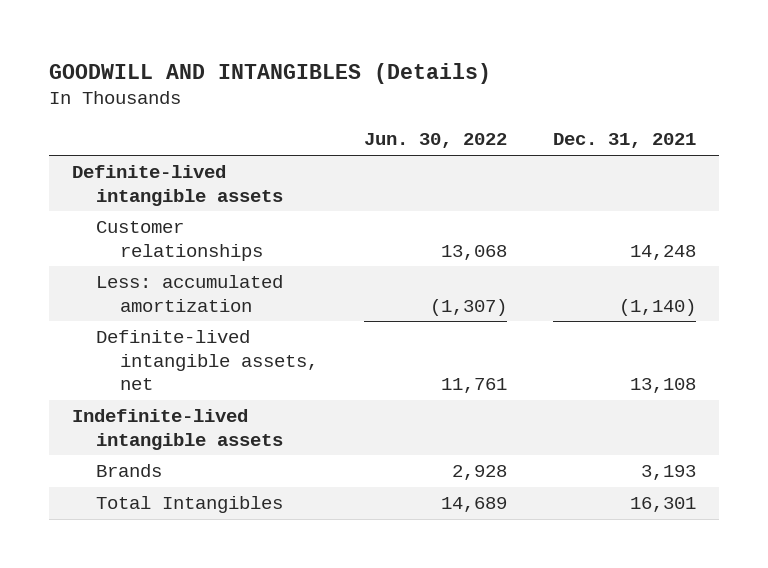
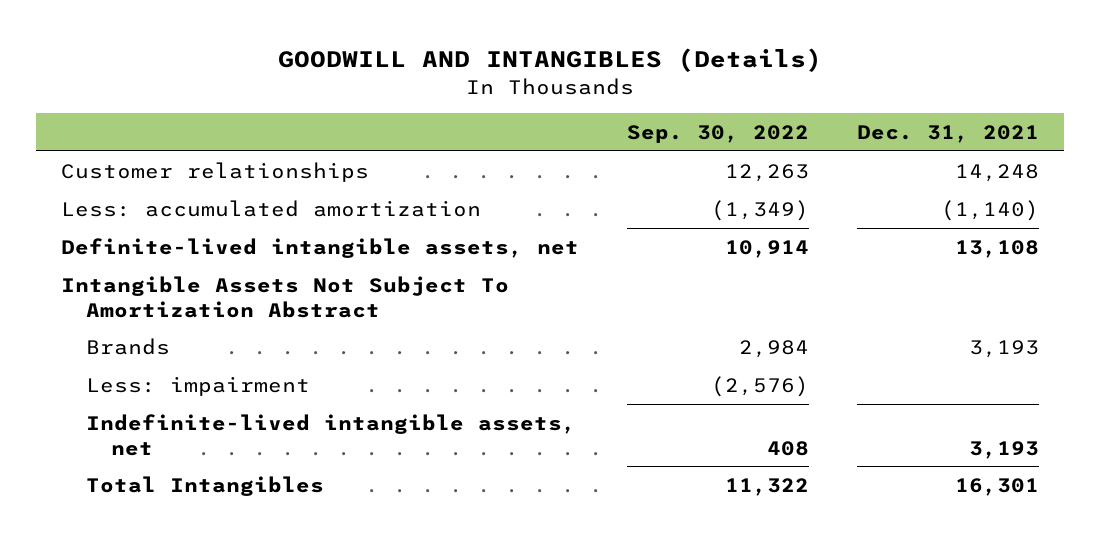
- | Jun. 30, 2022 | Dec. 31, 2021
+ | Sep. 30, 2022 | Dec. 31, 2021
- Definite-lived intangible assets
- Indefinite-lived intangible assets
+ Intangible Assets Not Subject To Amortization Abstract
+ Less: impairment | (2,576) |
+ Indefinite-lived intangible assets, net | 408 | 3,193

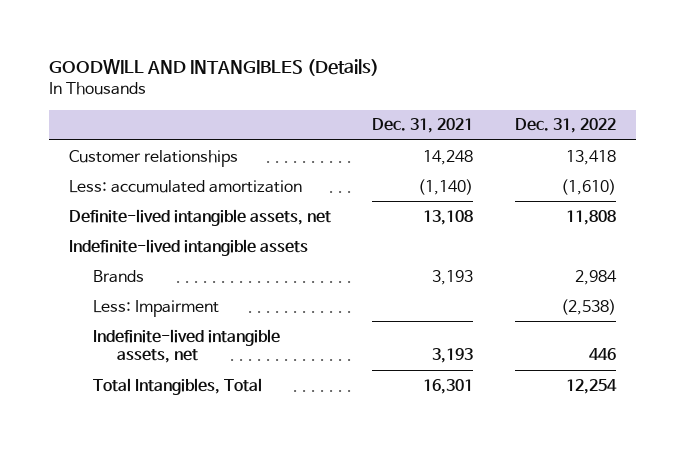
- | Sep. 30, 2022 | Dec. 31, 2021
+ | Dec. 31, 2021 | Dec. 31, 2022
- Intangible Assets Not Subject To Amortization Abstract
+ Indefinite-lived intangible assets
- Less: impairment | (2,576) |
+ Less: Impairment | | (2,538)
- Total Intangibles | 11,322 | 16,301
+ Total Intangibles, Total | 16,301 | 12,254

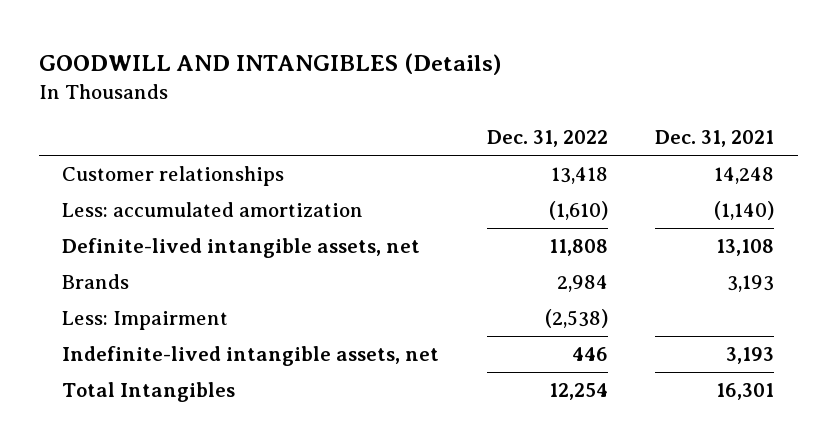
- | Dec. 31, 2021 | Dec. 31, 2022
+ | Dec. 31, 2022 | Dec. 31, 2021
- Indefinite-lived intangible assets
- Total Intangibles, Total | 16,301 | 12,254
+ Total Intangibles | 12,254 | 16,301

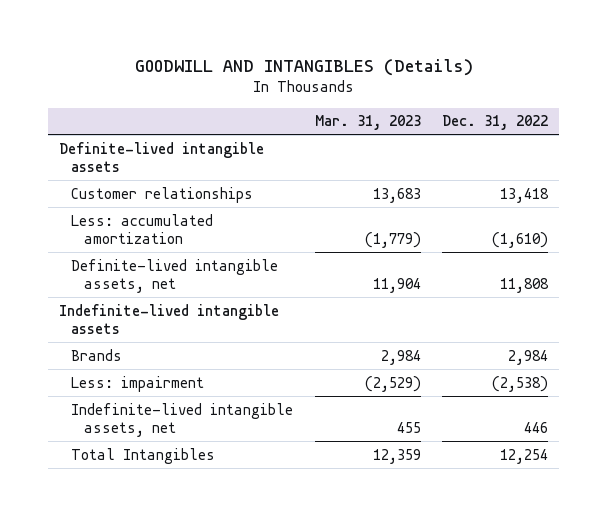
- | Dec. 31, 2022 | Dec. 31, 2021
+ | Mar. 31, 2023 | Dec. 31, 2022
+ Definite-lived intangible assets
+ Indefinite-lived intangible assets
- Less: Impairment | (2,538) |
+ Less: impairment | (2,529) | (2,538)

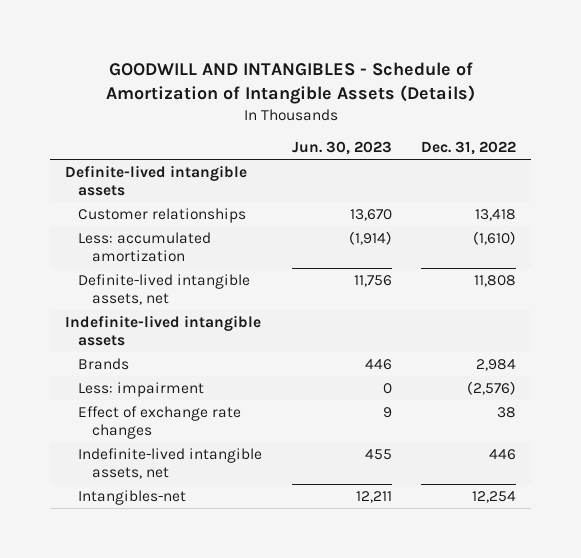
- GOODWILL AND INTANGIBLES (Details)
+ GOODWILL AND INTANGIBLES - Schedule of Amortization of Intangible Assets (Details)
- | Mar. 31, 2023 | Dec. 31, 2022
+ | Jun. 30, 2023 | Dec. 31, 2022
- Less: impairment | (2,529) | (2,538)
+ Less: impairment | 0 | (2,576)
+ Effect of exchange rate changes | 9 | 38
- Total Intangibles | 12,359 | 12,254
+ Intangibles-net | 12,211 | 12,254

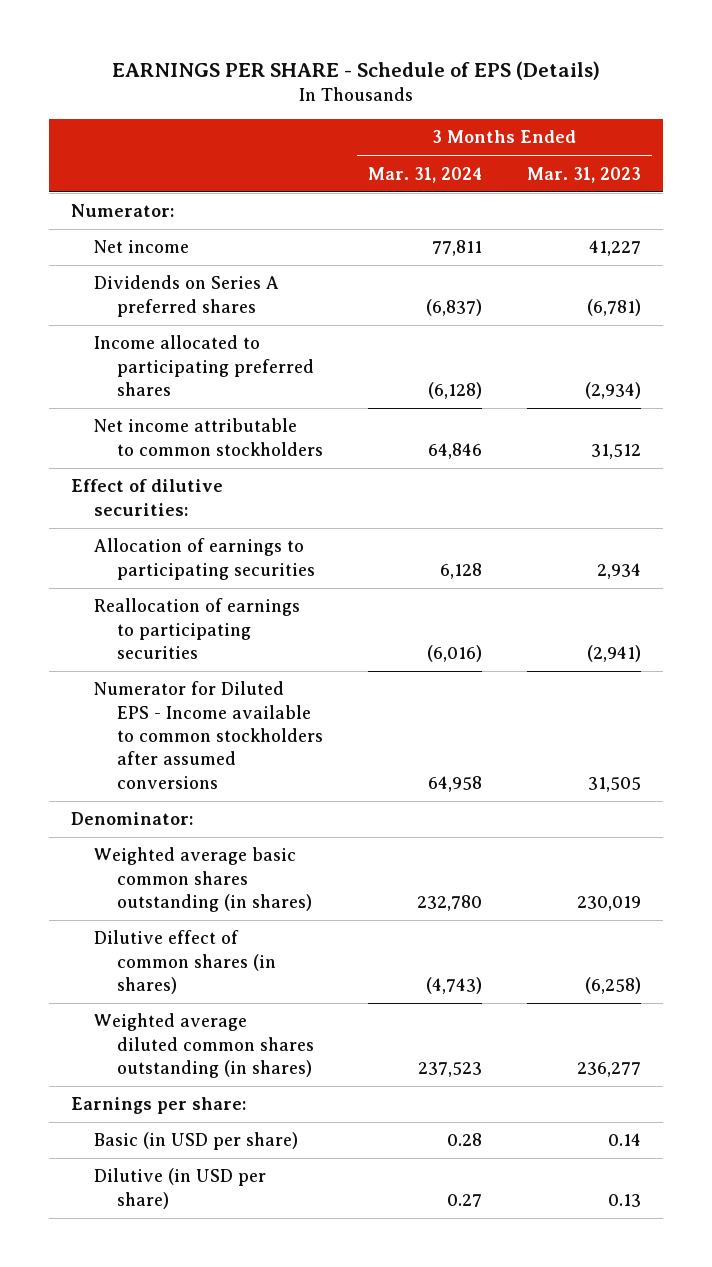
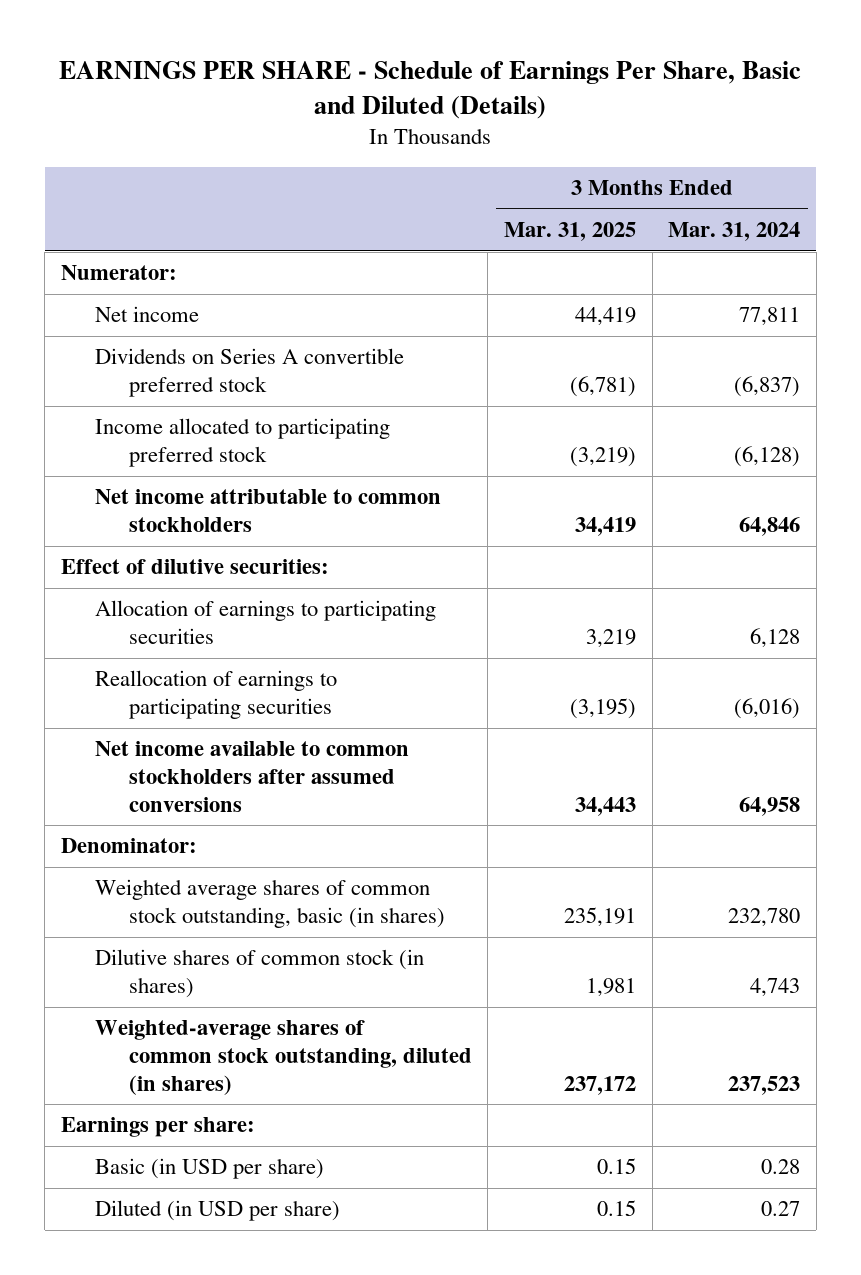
- EARNINGS PER SHARE - Schedule of EPS (Details)
+ EARNINGS PER SHARE - Schedule of Earnings Per Share, Basic and Diluted (Details)
- | 3 Months Ended Mar. 31, 2024 | 3 Months Ended Mar. 31, 2023
+ | 3 Months Ended Mar. 31, 2025 | 3 Months Ended Mar. 31, 2024
- Dividends on Series A preferred shares | (6,837) | (6,781)
- Income allocated to participating preferred shares | (6,128) | (2,934)
+ Dividends on Series A convertible preferred stock | (6,781) | (6,837)
+ Income allocated to participating preferred stock | (3,219) | (6,128)
- Numerator for Diluted EPS - Income available to common stockholders after assumed conversions | 64,958 | 31,505
+ Net income available to common stockholders after assumed conversions | 34,443 | 64,958
- Weighted average basic common shares outstanding (in shares) | 232,780 | 230,019
- Dilutive effect of common shares (in shares) | (4,743) | (6,258)
- Weighted average diluted common shares outstanding (in shares) | 237,523 | 236,277
+ Weighted average shares of common stock outstanding, basic (in shares) | 235,191 | 232,780
+ Dilutive shares of common stock (in shares) | 1,981 | 4,743
+ Weighted-average shares of common stock outstanding, diluted (in shares) | 237,172 | 237,523
- Dilutive (in USD per share) | 0.27 | 0.13
+ Diluted (in USD per share) | 0.15 | 0.27

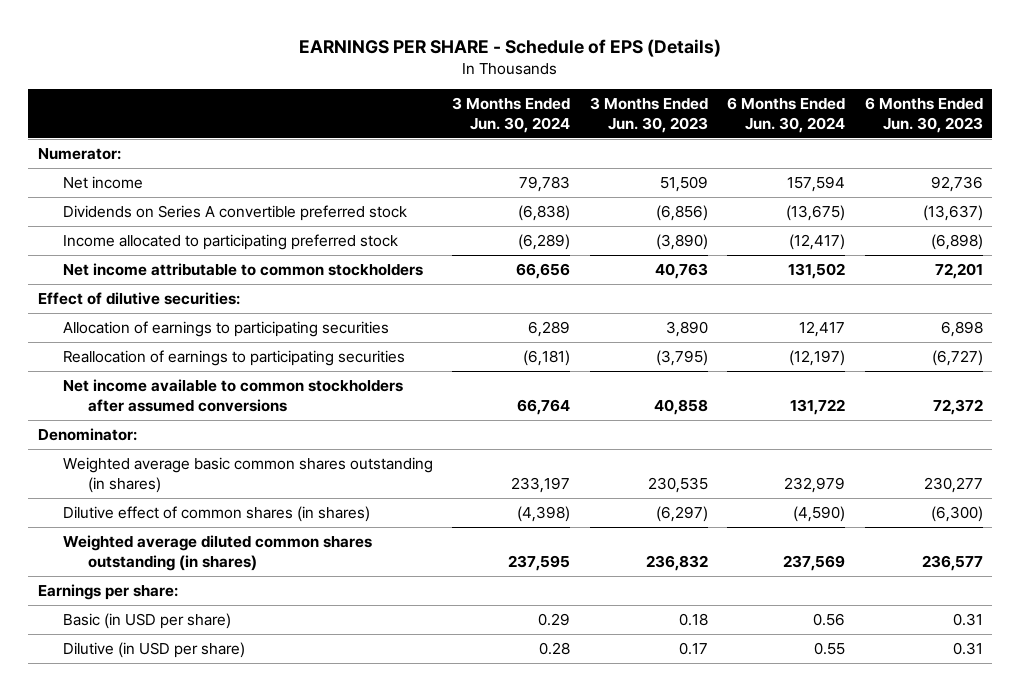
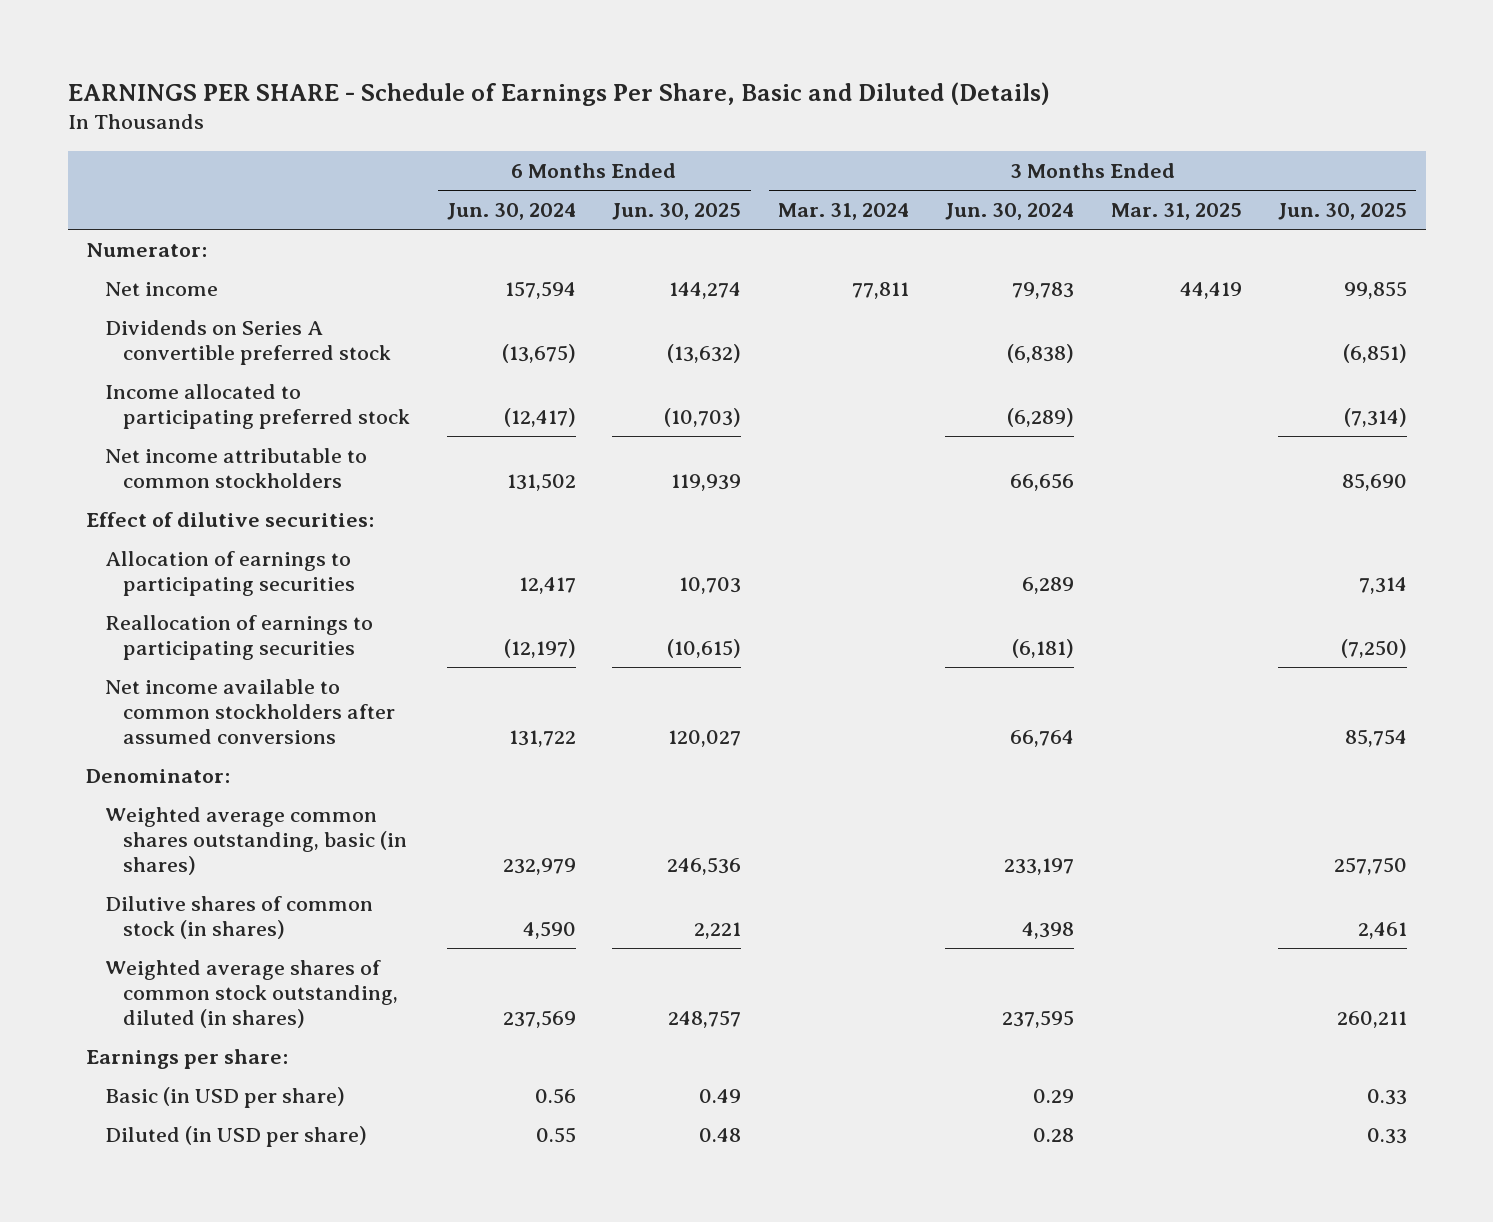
- EARNINGS PER SHARE - Schedule of EPS (Details)
+ EARNINGS PER SHARE - Schedule of Earnings Per Share, Basic and Diluted (Details)
- | 3 Months Ended Jun. 30, 2024 | 3 Months Ended Jun. 30, 2023 | 6 Months Ended Jun. 30, 2024 | 6 Months Ended Jun. 30, 2023
+ | 6 Months Ended Jun. 30, 2024 | 6 Months Ended Jun. 30, 2025 | 3 Months Ended Mar. 31, 2024 | 3 Months Ended Jun. 30, 2024 | 3 Months Ended Mar. 31, 2025 | 3 Months Ended Jun. 30, 2025
- Weighted average basic common shares outstanding (in shares) | 233,197 | 230,535 | 232,979 | 230,277
- Dilutive effect of common shares (in shares) | (4,398) | (6,297) | (4,590) | (6,300)
- Weighted average diluted common shares outstanding (in shares) | 237,595 | 236,832 | 237,569 | 236,577
+ Weighted average common shares outstanding, basic (in shares) | 232,979 | 246,536 | | 233,197 | | 257,750
+ Dilutive shares of common stock (in shares) | 4,590 | 2,221 | | 4,398 | | 2,461
+ Weighted average shares of common stock outstanding, diluted (in shares) | 237,569 | 248,757 | | 237,595 | | 260,211
- Dilutive (in USD per share) | 0.28 | 0.17 | 0.55 | 0.31
+ Diluted (in USD per share) | 0.55 | 0.48 | | 0.28 | | 0.33

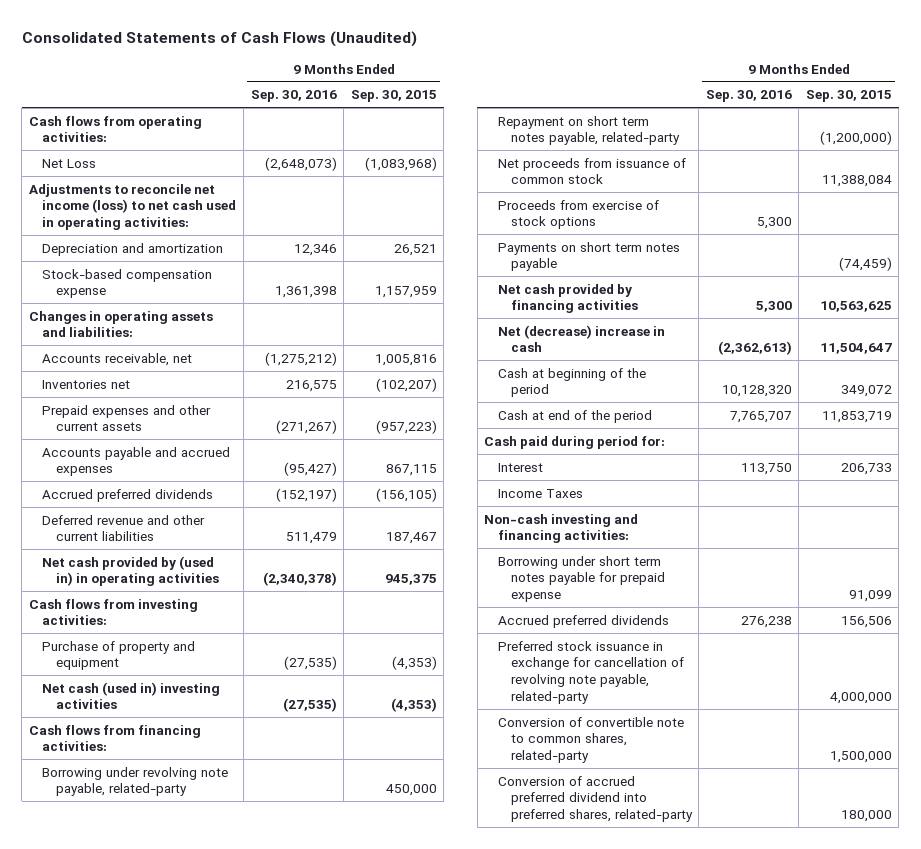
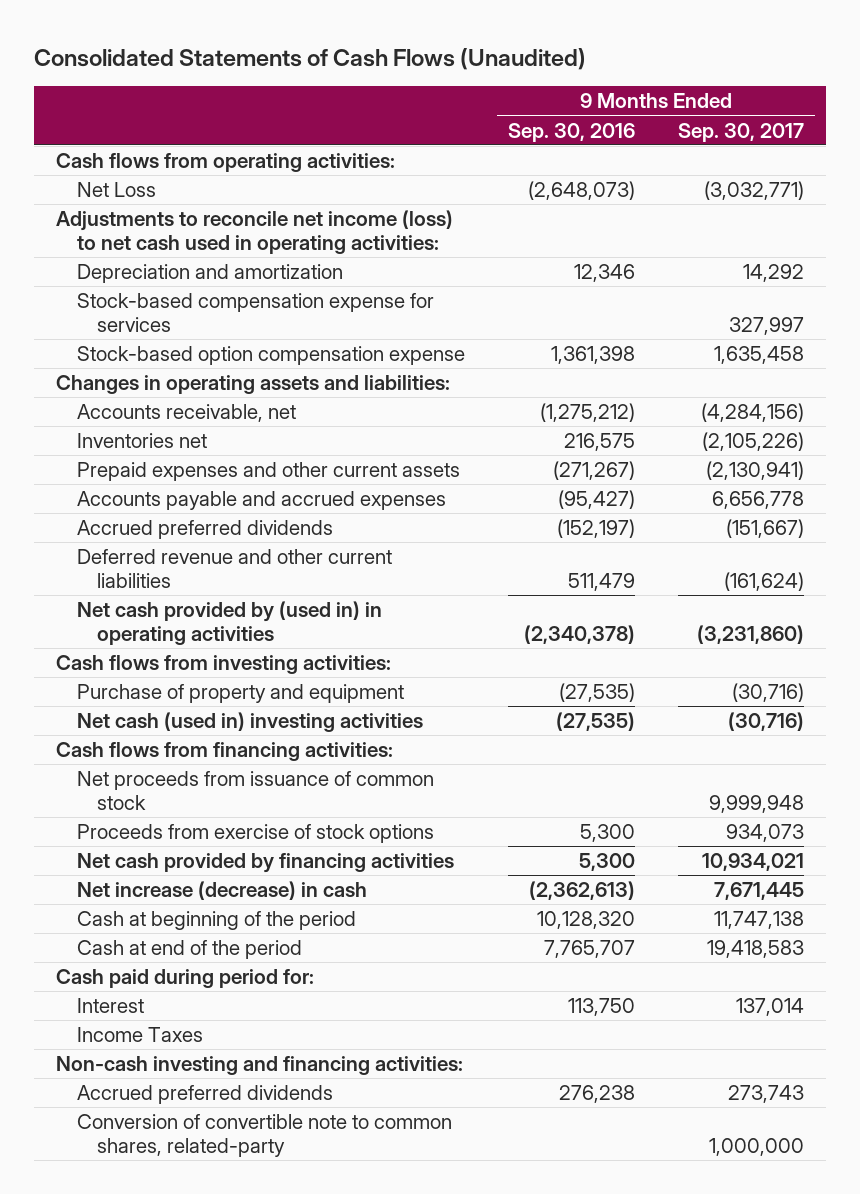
- | 9 Months Ended Sep. 30, 2016 | 9 Months Ended Sep. 30, 2015
+ | 9 Months Ended Sep. 30, 2016 | 9 Months Ended Sep. 30, 2017
- Stock-based compensation expense | 1,361,398 | 1,157,959
+ Stock-based compensation expense for services | | 327,997
+ Stock-based option compensation expense | 1,361,398 | 1,635,458
- Borrowing under revolving note payable, related-party | | 450,000
- Repayment on short term notes payable, related-party | | (1,200,000)
- Payments on short term notes payable | | (74,459)
- Net (decrease) increase in cash | (2,362,613) | 11,504,647
+ Net increase (decrease) in cash | (2,362,613) | 7,671,445
- Borrowing under short term notes payable for prepaid expense | | 91,099
- Preferred stock issuance in exchange for cancellation of revolving note payable, related-party | | 4,000,000
- Conversion of accrued preferred dividend into preferred shares, related-party | | 180,000

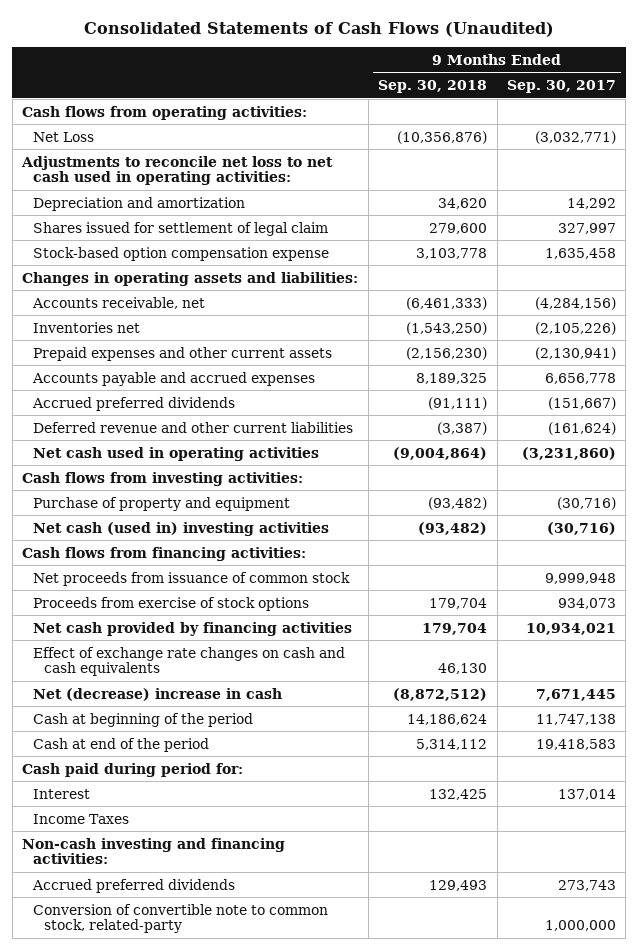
- | 9 Months Ended Sep. 30, 2016 | 9 Months Ended Sep. 30, 2017
+ | 9 Months Ended Sep. 30, 2018 | 9 Months Ended Sep. 30, 2017
- Adjustments to reconcile net income (loss) to net cash used in operating activities:
+ Adjustments to reconcile net loss to net cash used in operating activities:
- Stock-based compensation expense for services | | 327,997
+ Shares issued for settlement of legal claim | 279,600 | 327,997
- Net cash provided by (used in) in operating activities | (2,340,378) | (3,231,860)
+ Net cash used in operating activities | (9,004,864) | (3,231,860)
- Net increase (decrease) in cash | (2,362,613) | 7,671,445
+ Effect of exchange rate changes on cash and cash equivalents | 46,130 |
+ Net (decrease) increase in cash | (8,872,512) | 7,671,445
- Conversion of convertible note to common shares, related-party | | 1,000,000
+ Conversion of convertible note to common stock, related-party | | 1,000,000

